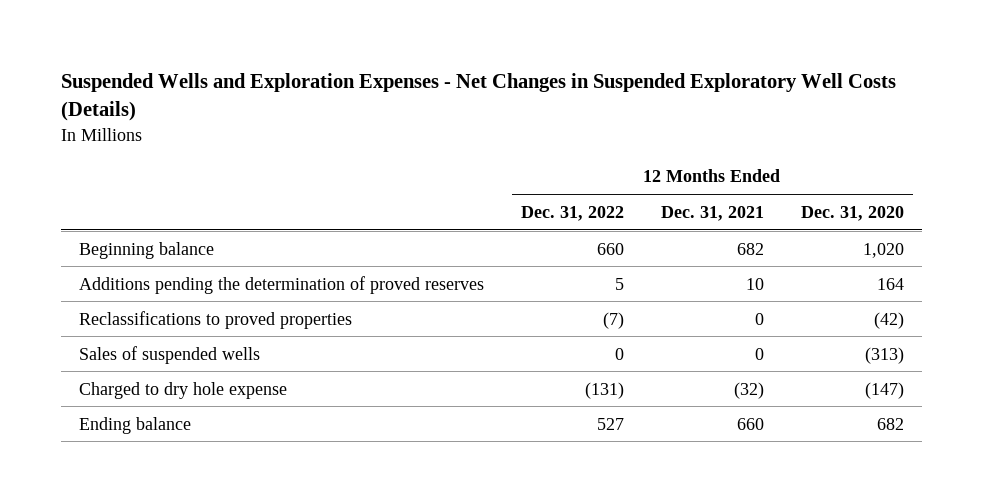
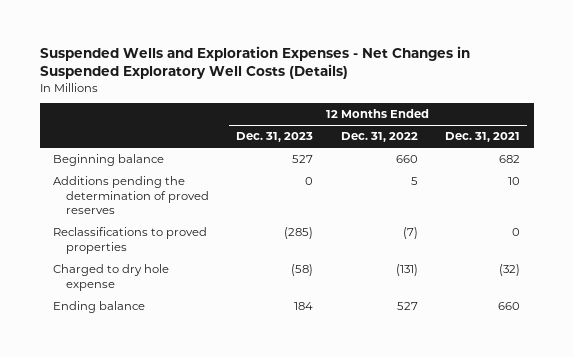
- | 12 Months Ended Dec. 31, 2022 | 12 Months Ended Dec. 31, 2021 | 12 Months Ended Dec. 31, 2020
+ | 12 Months Ended Dec. 31, 2023 | 12 Months Ended Dec. 31, 2022 | 12 Months Ended Dec. 31, 2021
- Sales of suspended wells | 0 | 0 | (313)

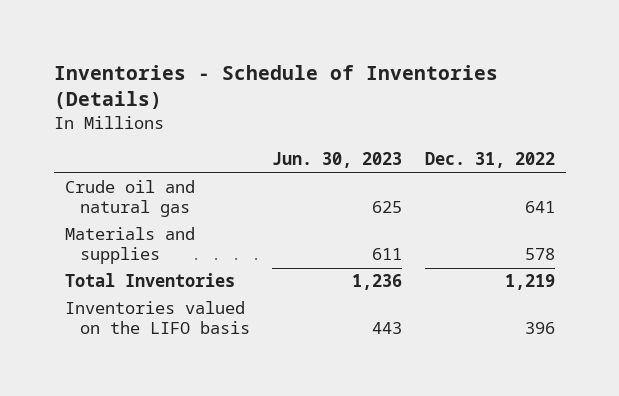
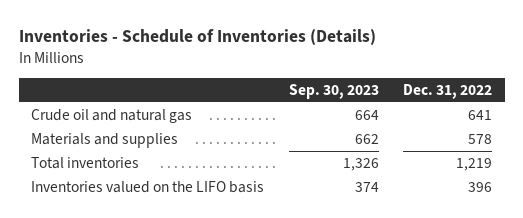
- | Jun. 30, 2023 | Dec. 31, 2022
+ | Sep. 30, 2023 | Dec. 31, 2022
- Total Inventories | 1,236 | 1,219
+ Total inventories | 1,326 | 1,219

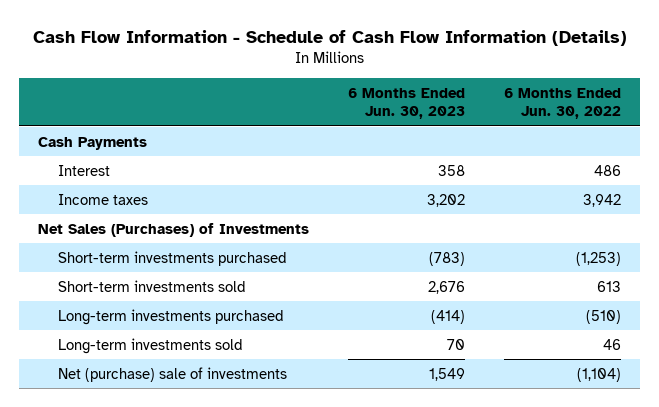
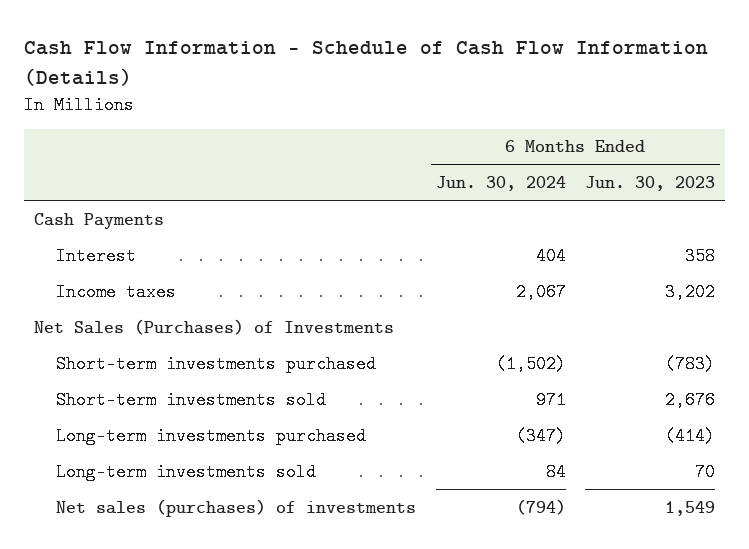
- | 6 Months Ended Jun. 30, 2023 | 6 Months Ended Jun. 30, 2022
+ | 6 Months Ended Jun. 30, 2024 | 6 Months Ended Jun. 30, 2023
- Net (purchase) sale of investments | 1,549 | (1,104)
+ Net sales (purchases) of investments | (794) | 1,549

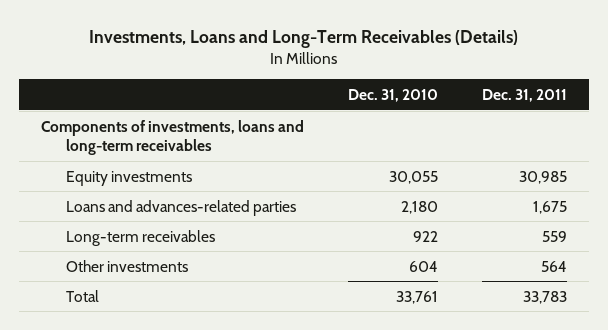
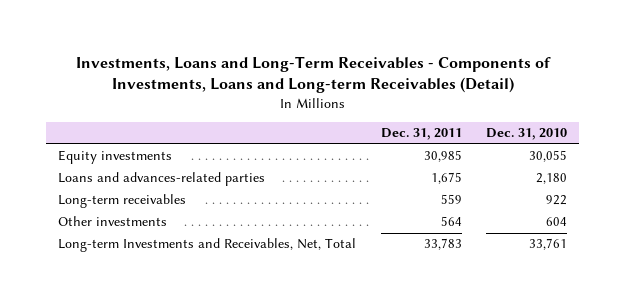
- Investments, Loans and Long-Term Receivables (Details)
+ Investments, Loans and Long-Term Receivables - Components of Investments, Loans and Long-term Receivables (Detail)
- | Dec. 31, 2010 | Dec. 31, 2011
+ | Dec. 31, 2011 | Dec. 31, 2010
- Components of investments, loans and long-term receivables
- Total | 33,761 | 33,783
+ Long-term Investments and Receivables, Net, Total | 33,783 | 33,761

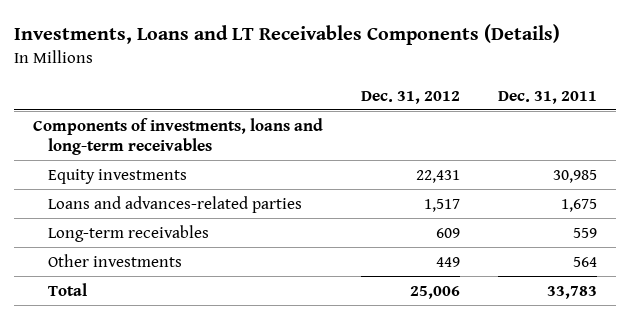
- Investments, Loans and Long-Term Receivables - Components of Investments, Loans and Long-term Receivables (Detail)
+ Investments, Loans and LT Receivables Components (Details)
- | Dec. 31, 2011 | Dec. 31, 2010
+ | Dec. 31, 2012 | Dec. 31, 2011
+ Components of investments, loans and long-term receivables
- Long-term Investments and Receivables, Net, Total | 33,783 | 33,761
+ Total | 25,006 | 33,783

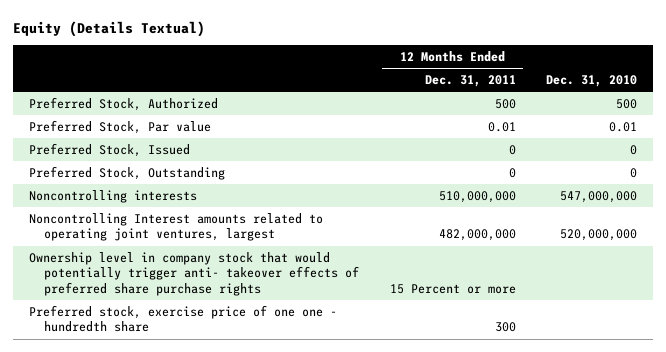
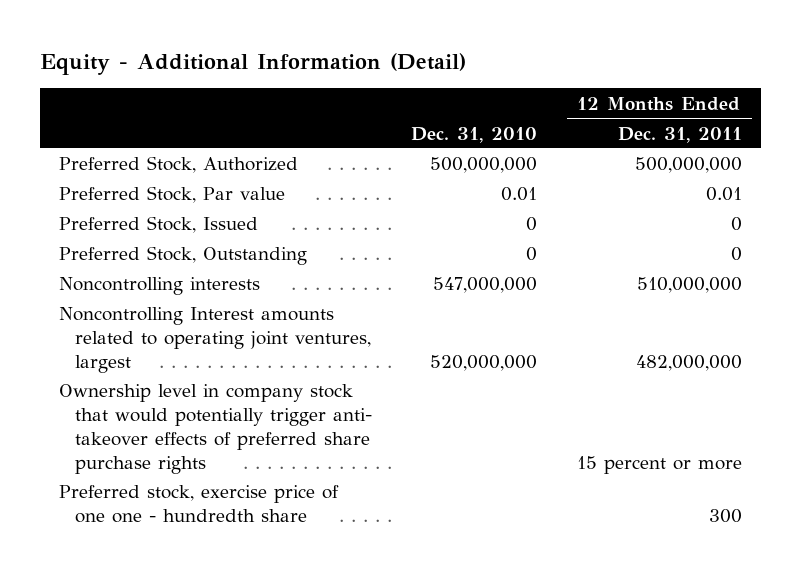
- Equity (Details Textual)
+ Equity - Additional Information (Detail)
- | 12 Months Ended Dec. 31, 2011 | Dec. 31, 2010
+ | Dec. 31, 2010 | 12 Months Ended Dec. 31, 2011
- Preferred Stock, Authorized | 500 | 500
+ Preferred Stock, Authorized | 500,000,000 | 500,000,000
- Ownership level in company stock that would potentially trigger anti- takeover effects of preferred share purchase rights | 15 Percent or more |
+ Ownership level in company stock that would potentially trigger anti- takeover effects of preferred share purchase rights | | 15 percent or more

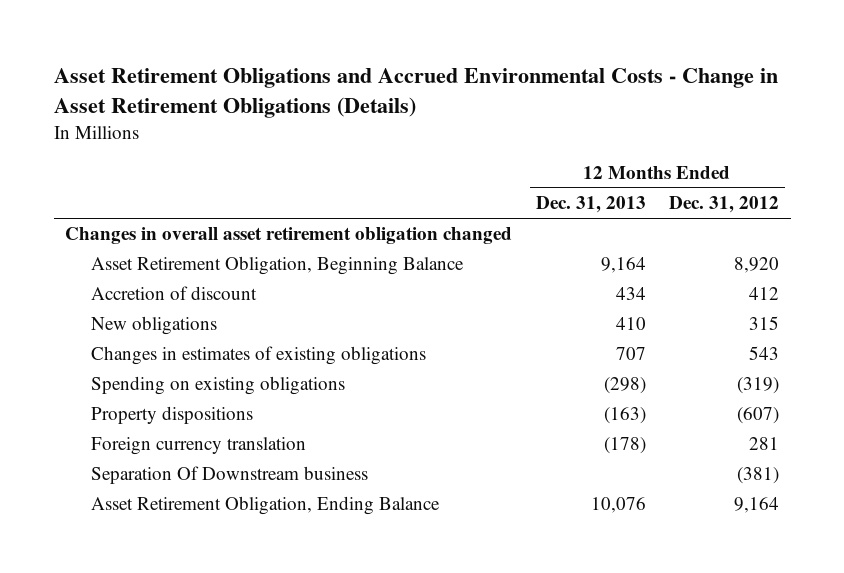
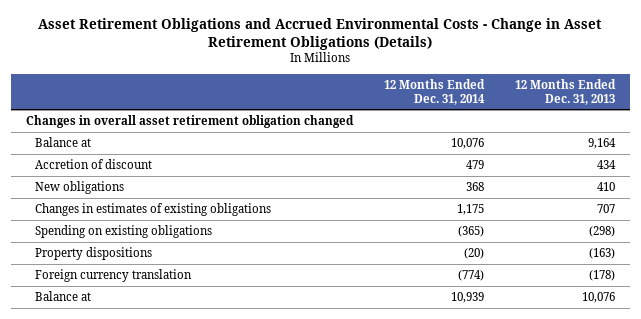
- | 12 Months Ended Dec. 31, 2013 | 12 Months Ended Dec. 31, 2012
+ | 12 Months Ended Dec. 31, 2014 | 12 Months Ended Dec. 31, 2013
- Asset Retirement Obligation, Beginning Balance | 9,164 | 8,920
+ Balance at | 10,076 | 9,164
- Separation Of Downstream business | | (381)
- Asset Retirement Obligation, Ending Balance | 10,076 | 9,164
+ Balance at | 10,939 | 10,076

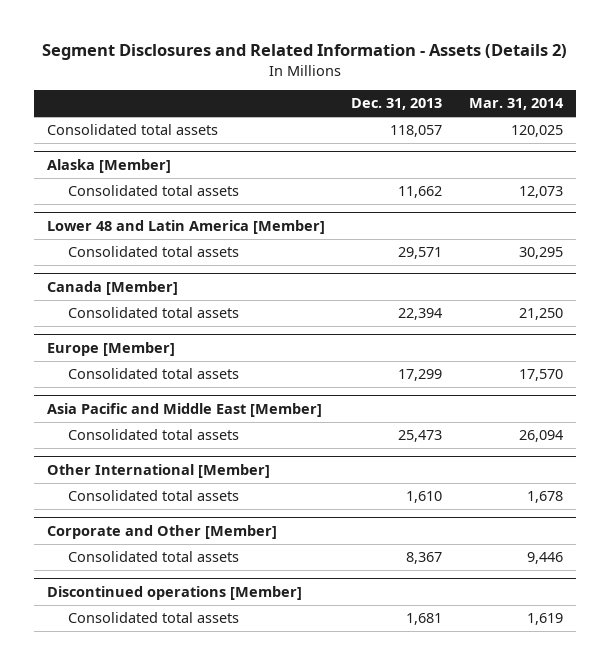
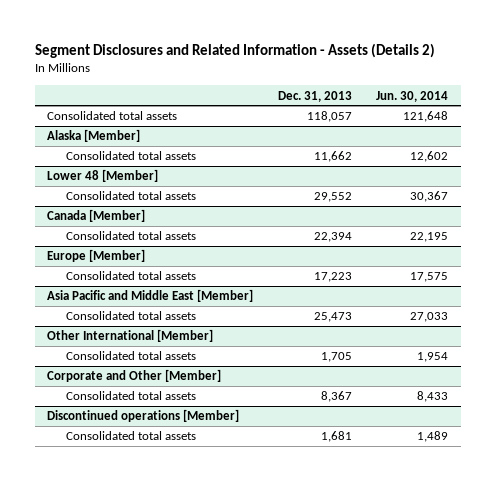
- | Dec. 31, 2013 | Mar. 31, 2014
+ | Dec. 31, 2013 | Jun. 30, 2014
- Lower 48 and Latin America [Member]
- Consolidated total assets | 29,571 | 30,295
+ Lower 48 [Member]
+ Consolidated total assets | 29,552 | 30,367
@ Europe [Member]
- Consolidated total assets | 17,299 | 17,570
+ Consolidated total assets | 17,223 | 17,575
@ Other International [Member]
- Consolidated total assets | 1,610 | 1,678
+ Consolidated total assets | 1,705 | 1,954

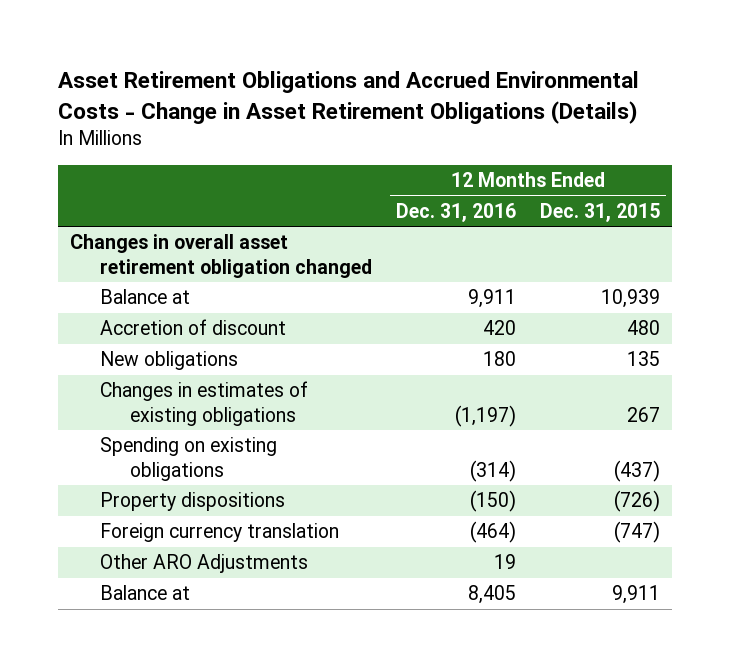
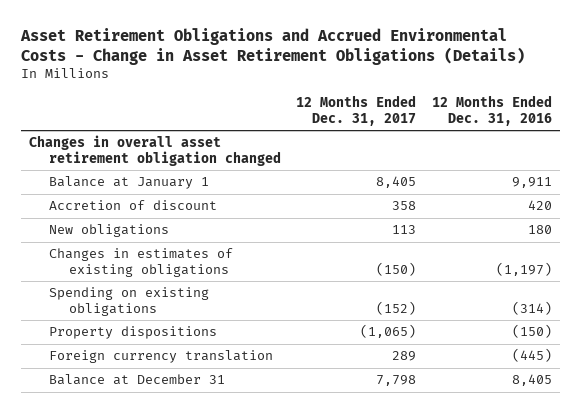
- | 12 Months Ended Dec. 31, 2016 | 12 Months Ended Dec. 31, 2015
+ | 12 Months Ended Dec. 31, 2017 | 12 Months Ended Dec. 31, 2016
- Balance at | 9,911 | 10,939
+ Balance at January 1 | 8,405 | 9,911
- Foreign currency translation | (464) | (747)
- Other ARO Adjustments | 19 |
- Balance at | 8,405 | 9,911
+ Foreign currency translation | 289 | (445)
+ Balance at December 31 | 7,798 | 8,405

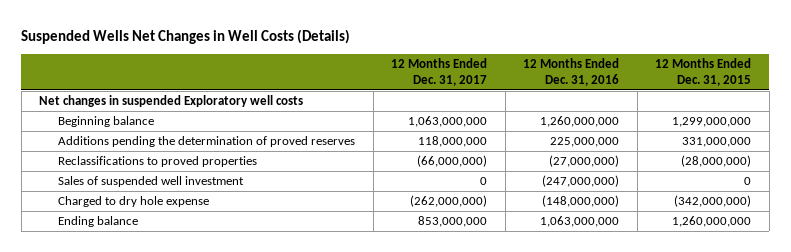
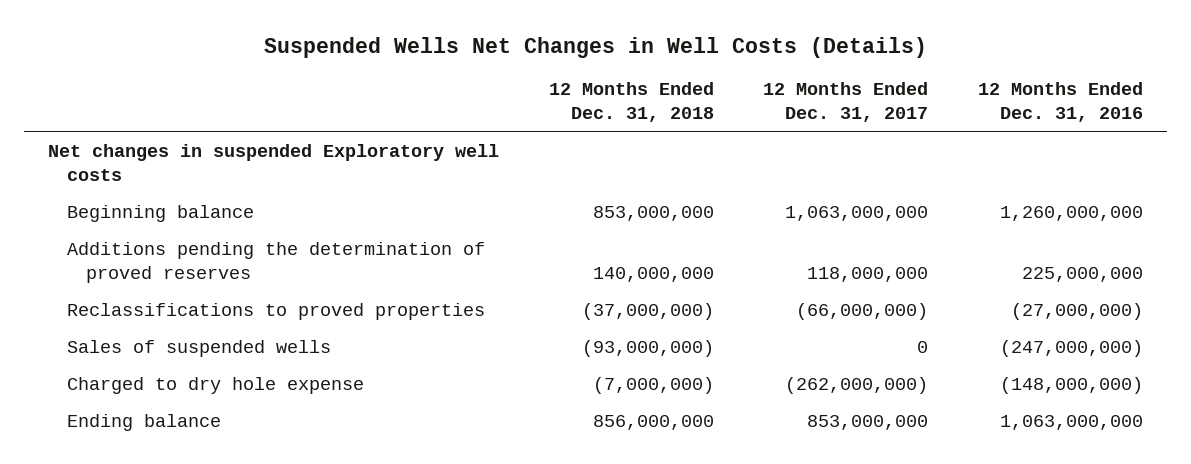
- | 12 Months Ended Dec. 31, 2017 | 12 Months Ended Dec. 31, 2016 | 12 Months Ended Dec. 31, 2015
+ | 12 Months Ended Dec. 31, 2018 | 12 Months Ended Dec. 31, 2017 | 12 Months Ended Dec. 31, 2016
- Sales of suspended well investment | 0 | (247,000,000) | 0
+ Sales of suspended wells | (93,000,000) | 0 | (247,000,000)

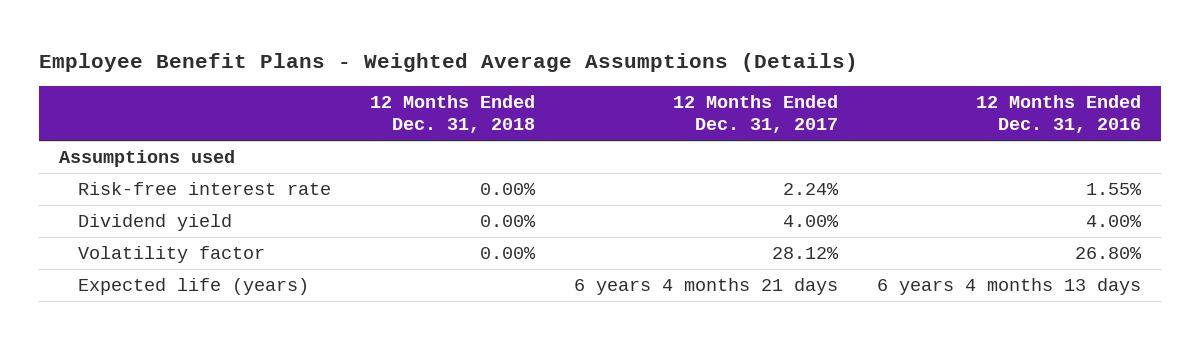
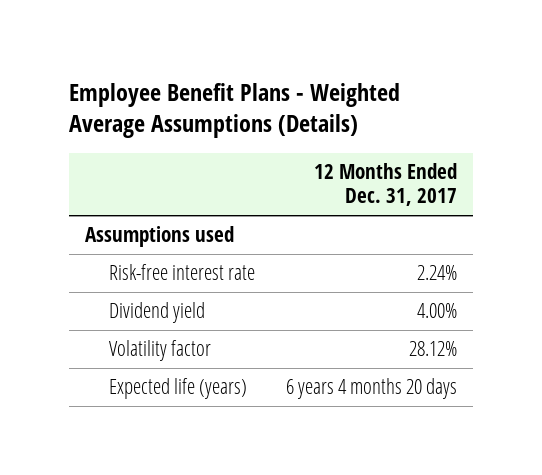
- | 12 Months Ended Dec. 31, 2018 | 12 Months Ended Dec. 31, 2017 | 12 Months Ended Dec. 31, 2016
+ | 12 Months Ended Dec. 31, 2017
- Expected life (years) | | 6 years 4 months 21 days | 6 years 4 months 13 days
+ Expected life (years) | 6 years 4 months 20 days

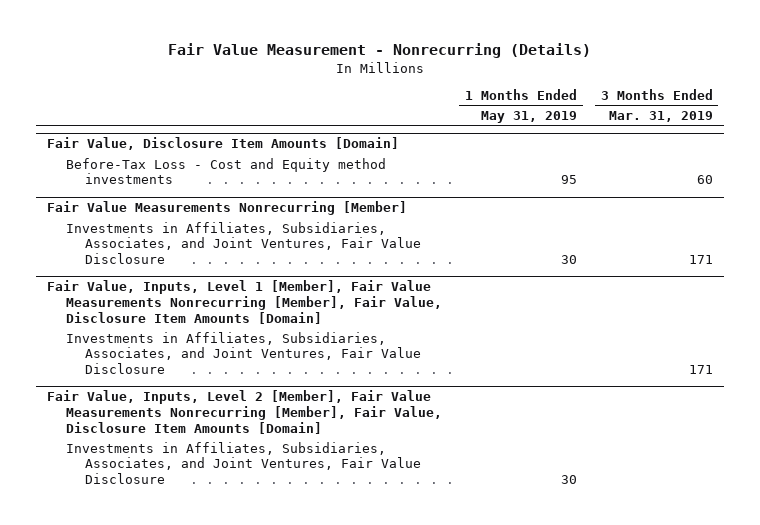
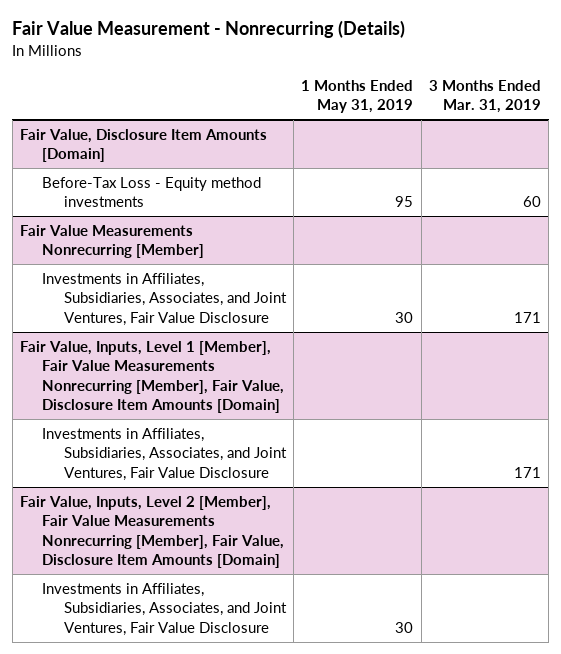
@ Fair Value, Disclosure Item Amounts [Domain]
- Before-Tax Loss - Cost and Equity method investments | 95 | 60
+ Before-Tax Loss - Equity method investments | 95 | 60

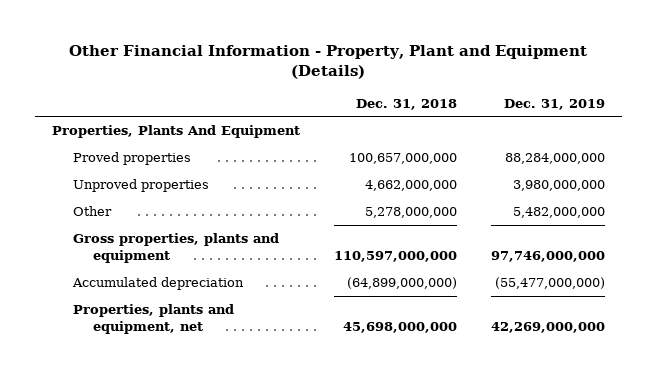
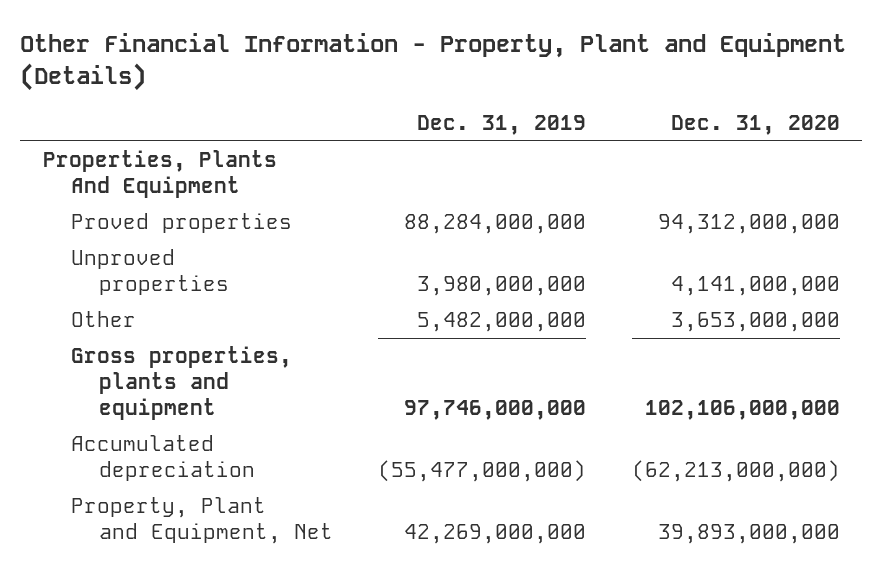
- | Dec. 31, 2018 | Dec. 31, 2019
+ | Dec. 31, 2019 | Dec. 31, 2020
- Properties, plants and equipment, net | 45,698,000,000 | 42,269,000,000
+ Property, Plant and Equipment, Net | 42,269,000,000 | 39,893,000,000

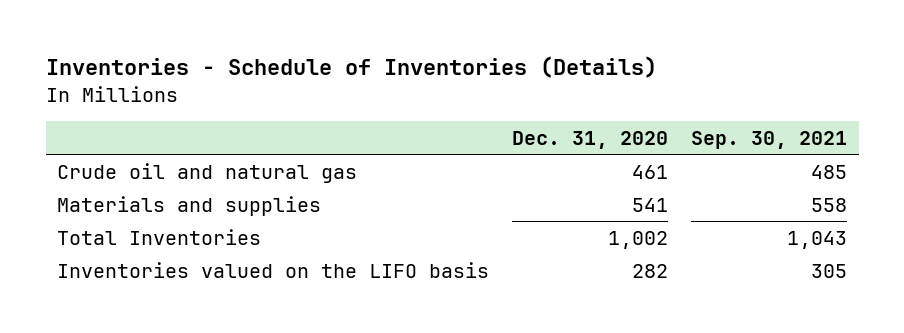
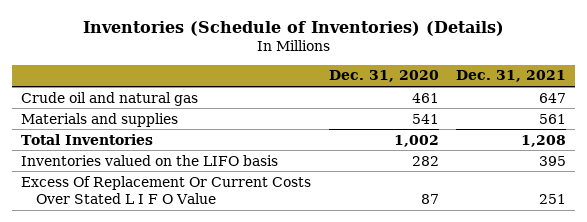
- Inventories - Schedule of Inventories (Details)
+ Inventories (Schedule of Inventories) (Details)
- | Dec. 31, 2020 | Sep. 30, 2021
+ | Dec. 31, 2020 | Dec. 31, 2021
+ Excess Of Replacement Or Current Costs Over Stated L I F O Value | 87 | 251

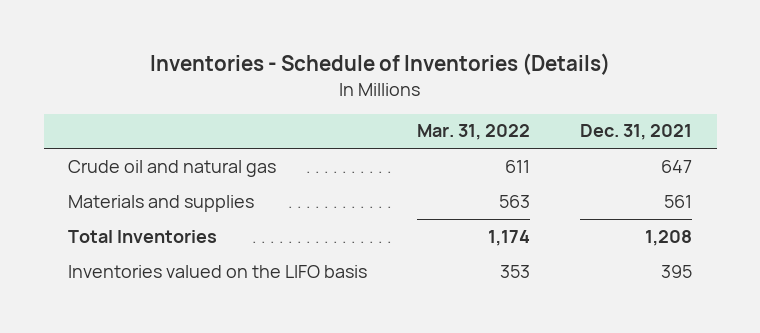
- Inventories (Schedule of Inventories) (Details)
+ Inventories - Schedule of Inventories (Details)
- | Dec. 31, 2020 | Dec. 31, 2021
+ | Mar. 31, 2022 | Dec. 31, 2021
- Excess Of Replacement Or Current Costs Over Stated L I F O Value | 87 | 251

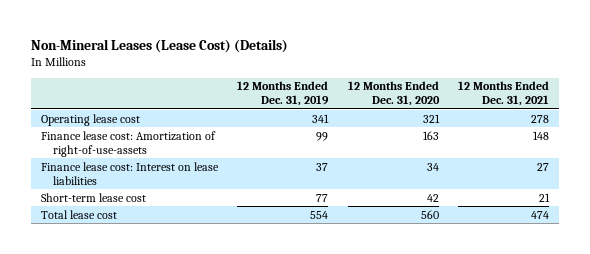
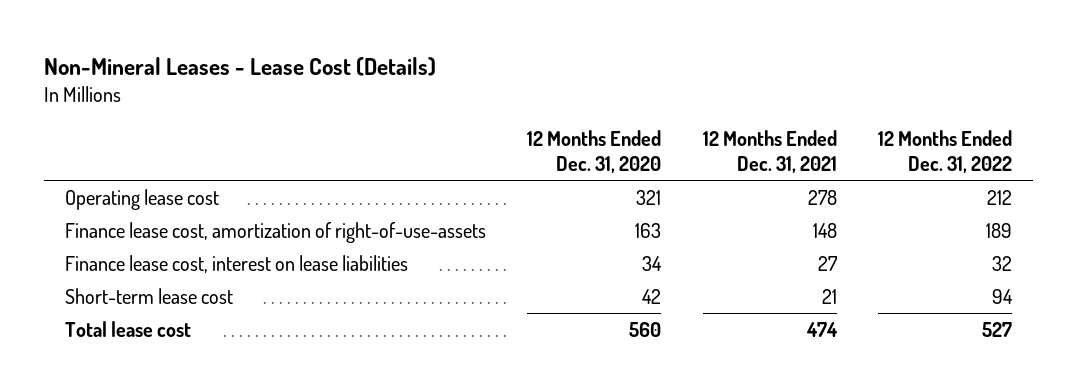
- Non-Mineral Leases (Lease Cost) (Details)
+ Non-Mineral Leases - Lease Cost (Details)
- | 12 Months Ended Dec. 31, 2019 | 12 Months Ended Dec. 31, 2020 | 12 Months Ended Dec. 31, 2021
+ | 12 Months Ended Dec. 31, 2020 | 12 Months Ended Dec. 31, 2021 | 12 Months Ended Dec. 31, 2022
- Finance lease cost: Amortization of right-of-use-assets | 99 | 163 | 148
- Finance lease cost: Interest on lease liabilities | 37 | 34 | 27
+ Finance lease cost, amortization of right-of-use-assets | 163 | 148 | 189
+ Finance lease cost, interest on lease liabilities | 34 | 27 | 32

